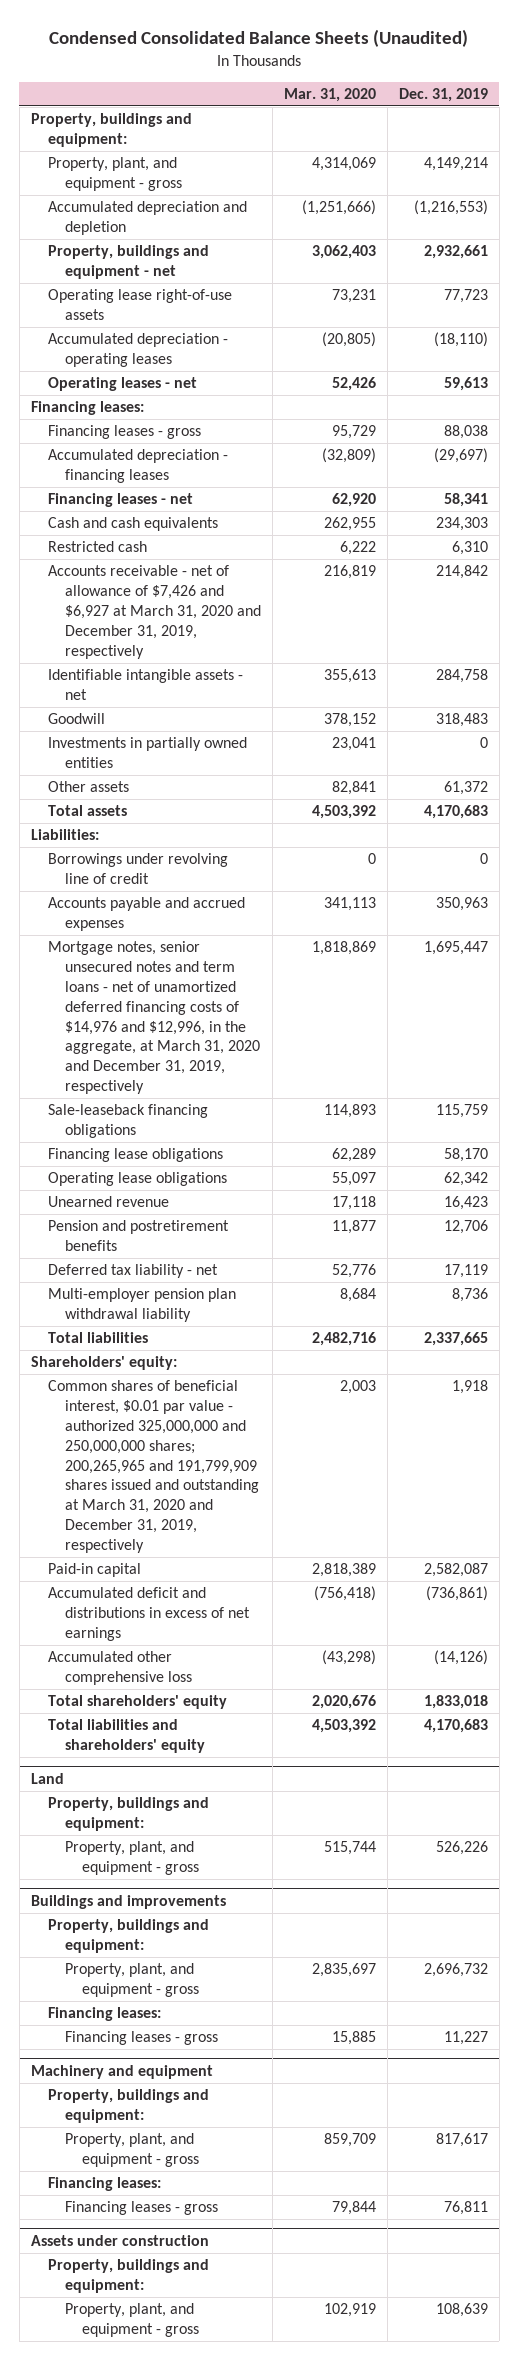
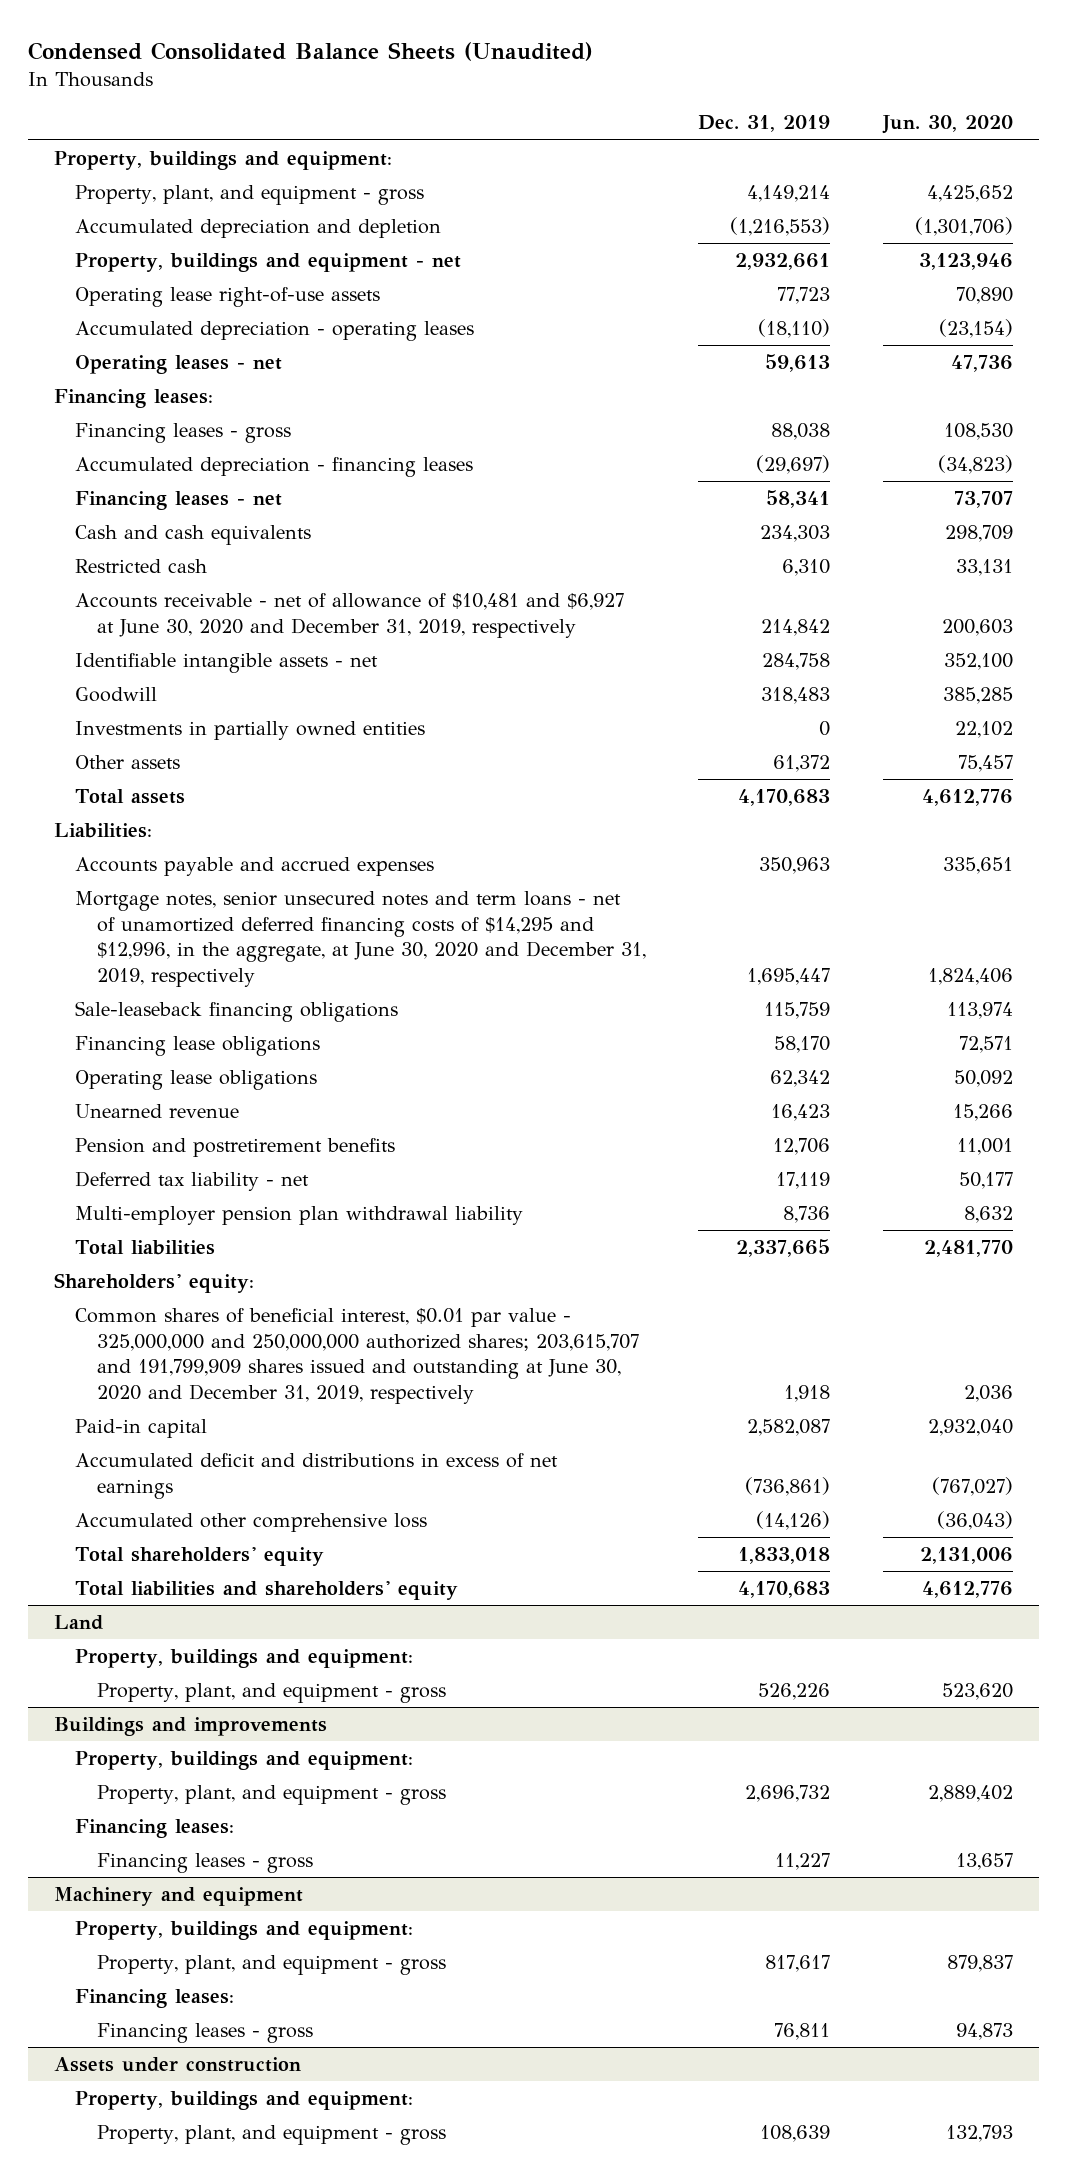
- | Mar. 31, 2020 | Dec. 31, 2019
+ | Dec. 31, 2019 | Jun. 30, 2020
- Accounts receivable - net of allowance of $7,426 and $6,927 at March 31, 2020 and December 31, 2019, respectively | 216,819 | 214,842
+ Accounts receivable - net of allowance of $10,481 and $6,927 at June 30, 2020 and December 31, 2019, respectively | 214,842 | 200,603
- Borrowings under revolving line of credit | 0 | 0
- Mortgage notes, senior unsecured notes and term loans - net of unamortized deferred financing costs of $14,976 and $12,996, in the aggregate, at March 31, 2020 and December 31, 2019, respectively | 1,818,869 | 1,695,447
+ Mortgage notes, senior unsecured notes and term loans - net of unamortized deferred financing costs of $14,295 and $12,996, in the aggregate, at June 30, 2020 and December 31, 2019, respectively | 1,695,447 | 1,824,406
- Common shares of beneficial interest, $0.01 par value - authorized 325,000,000 and 250,000,000 shares; 200,265,965 and 191,799,909 shares issued and outstanding at March 31, 2020 and December 31, 2019, respectively | 2,003 | 1,918
+ Common shares of beneficial interest, $0.01 par value - 325,000,000 and 250,000,000 authorized shares; 203,615,707 and 191,799,909 shares issued and outstanding at June 30, 2020 and December 31, 2019, respectively | 1,918 | 2,036

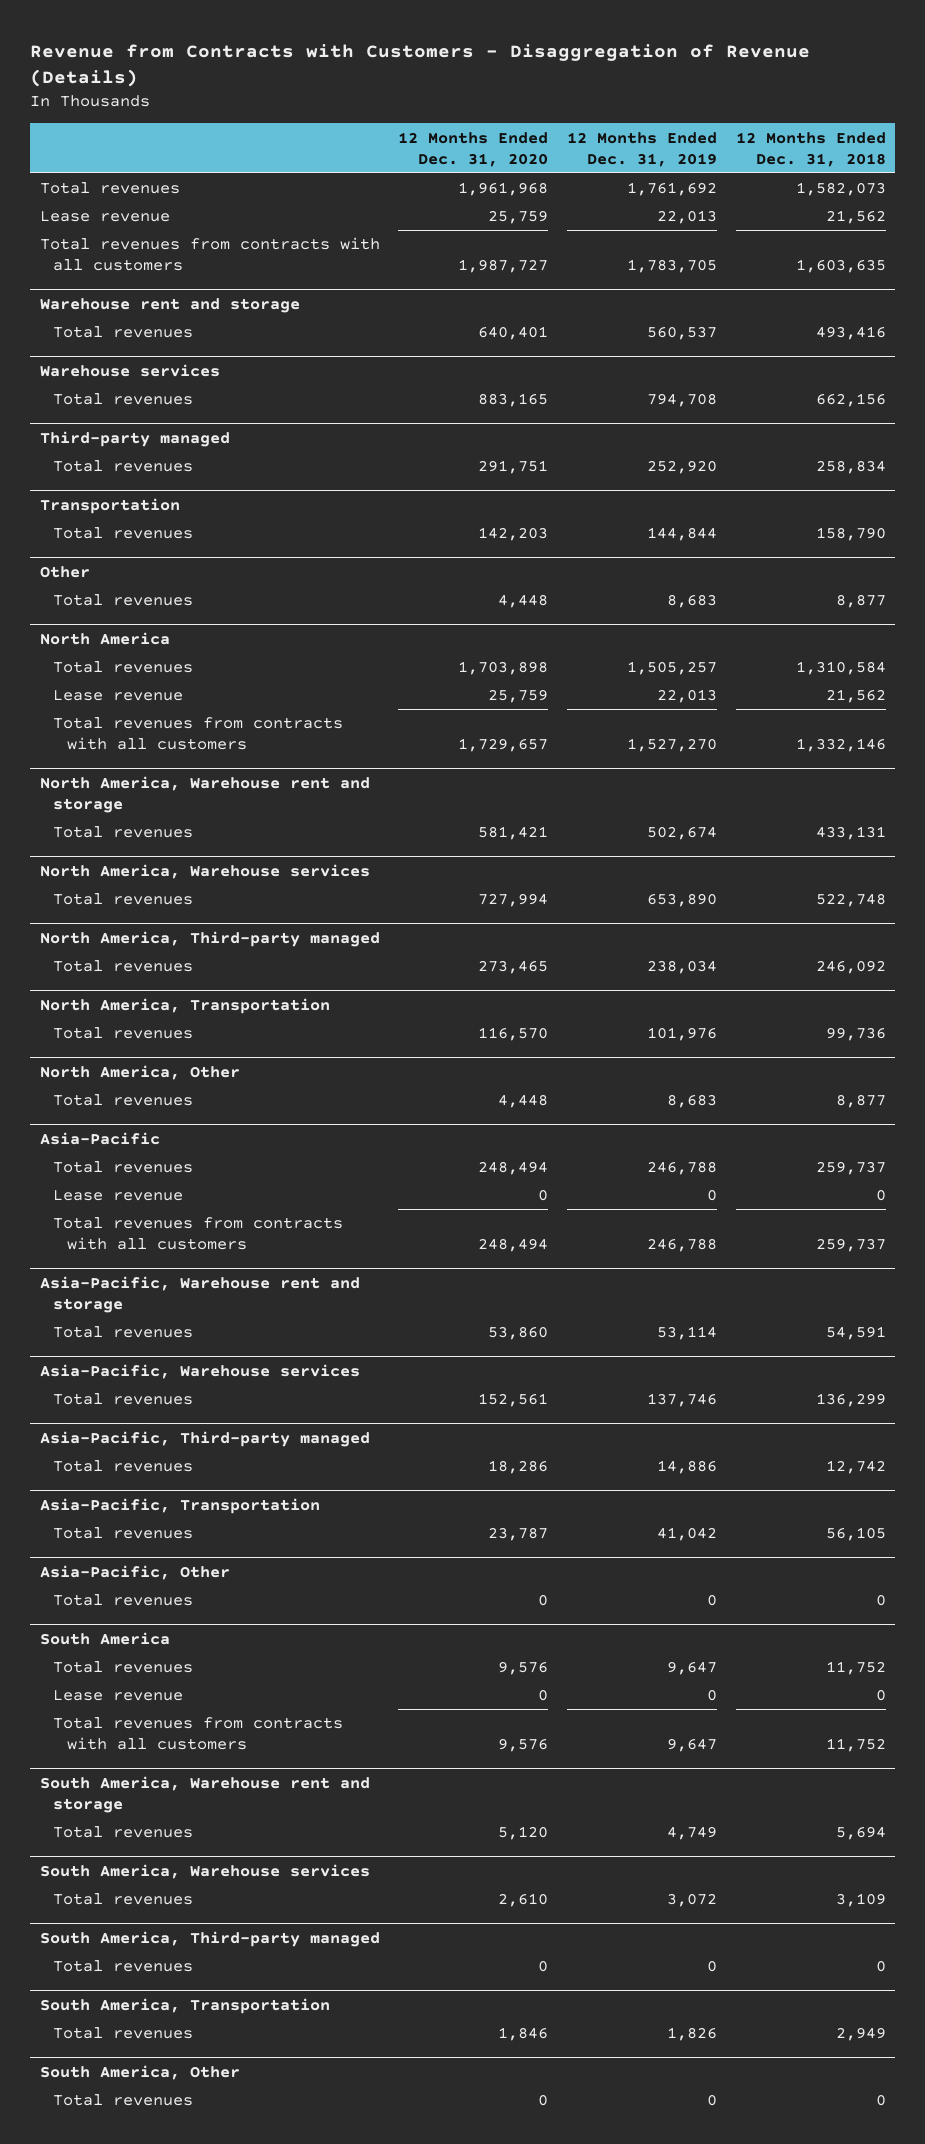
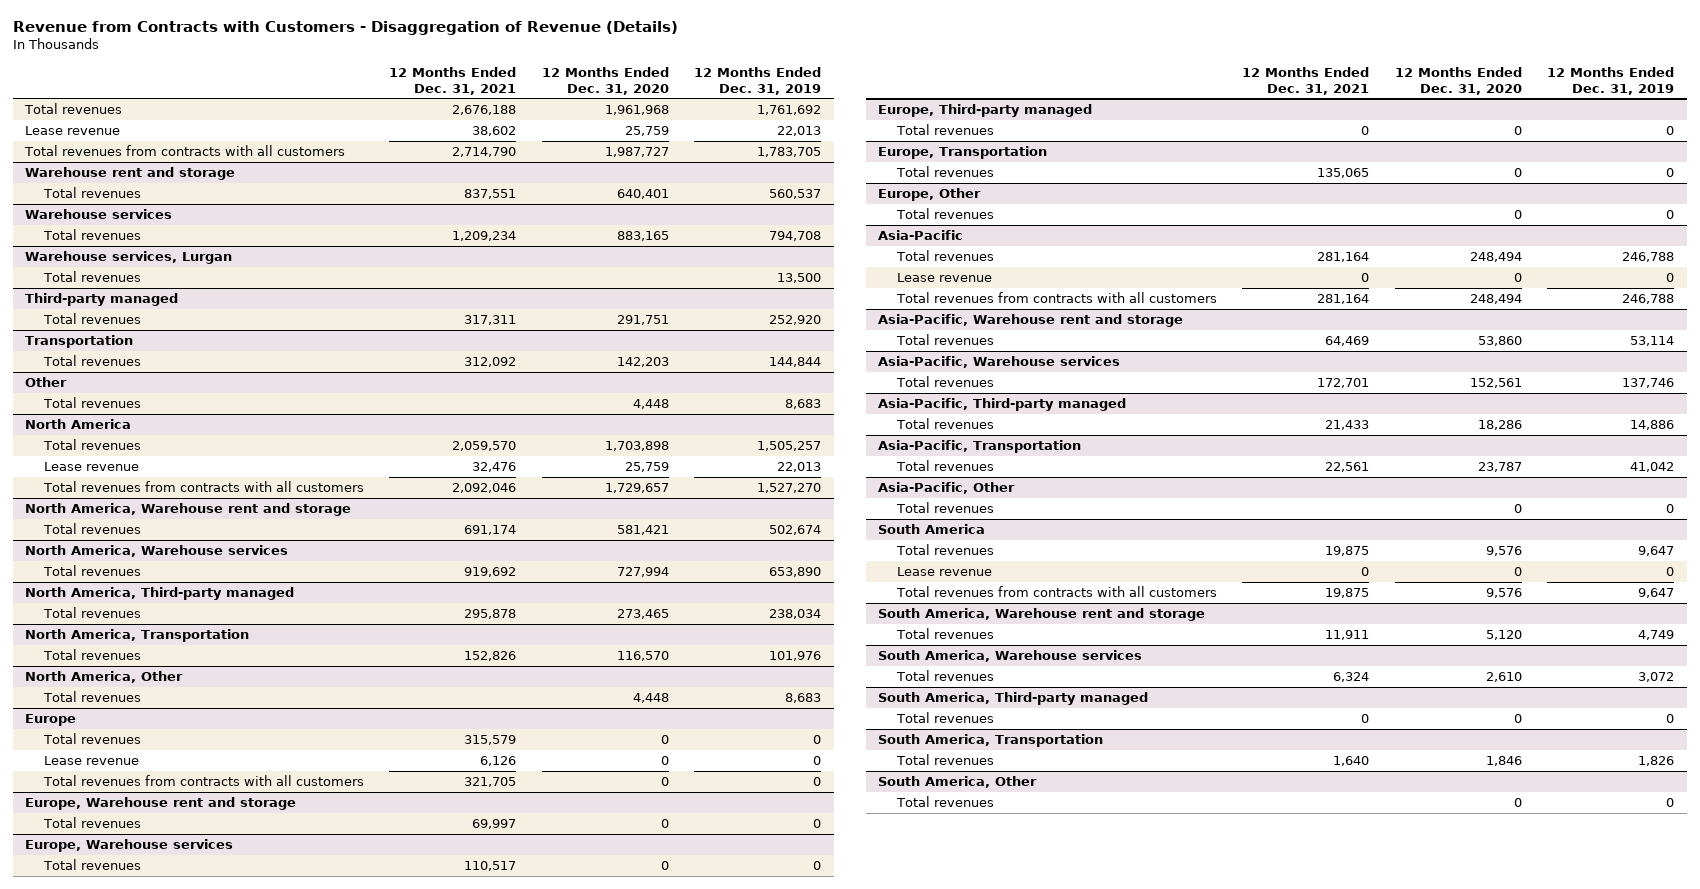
- | 12 Months Ended Dec. 31, 2020 | 12 Months Ended Dec. 31, 2019 | 12 Months Ended Dec. 31, 2018
+ | 12 Months Ended Dec. 31, 2021 | 12 Months Ended Dec. 31, 2020 | 12 Months Ended Dec. 31, 2019
+ Warehouse services, Lurgan
+ Total revenues | | | 13,500
+ Europe
+ Total revenues | 315,579 | 0 | 0
+ Lease revenue | 6,126 | 0 | 0
+ Total revenues from contracts with all customers | 321,705 | 0 | 0
+ Europe, Warehouse rent and storage
+ Total revenues | 69,997 | 0 | 0
+ Europe, Warehouse services
+ Total revenues | 110,517 | 0 | 0
+ Europe, Third-party managed
+ Total revenues | 0 | 0 | 0
+ Europe, Transportation
+ Total revenues | 135,065 | 0 | 0
+ Europe, Other
+ Total revenues | | 0 | 0

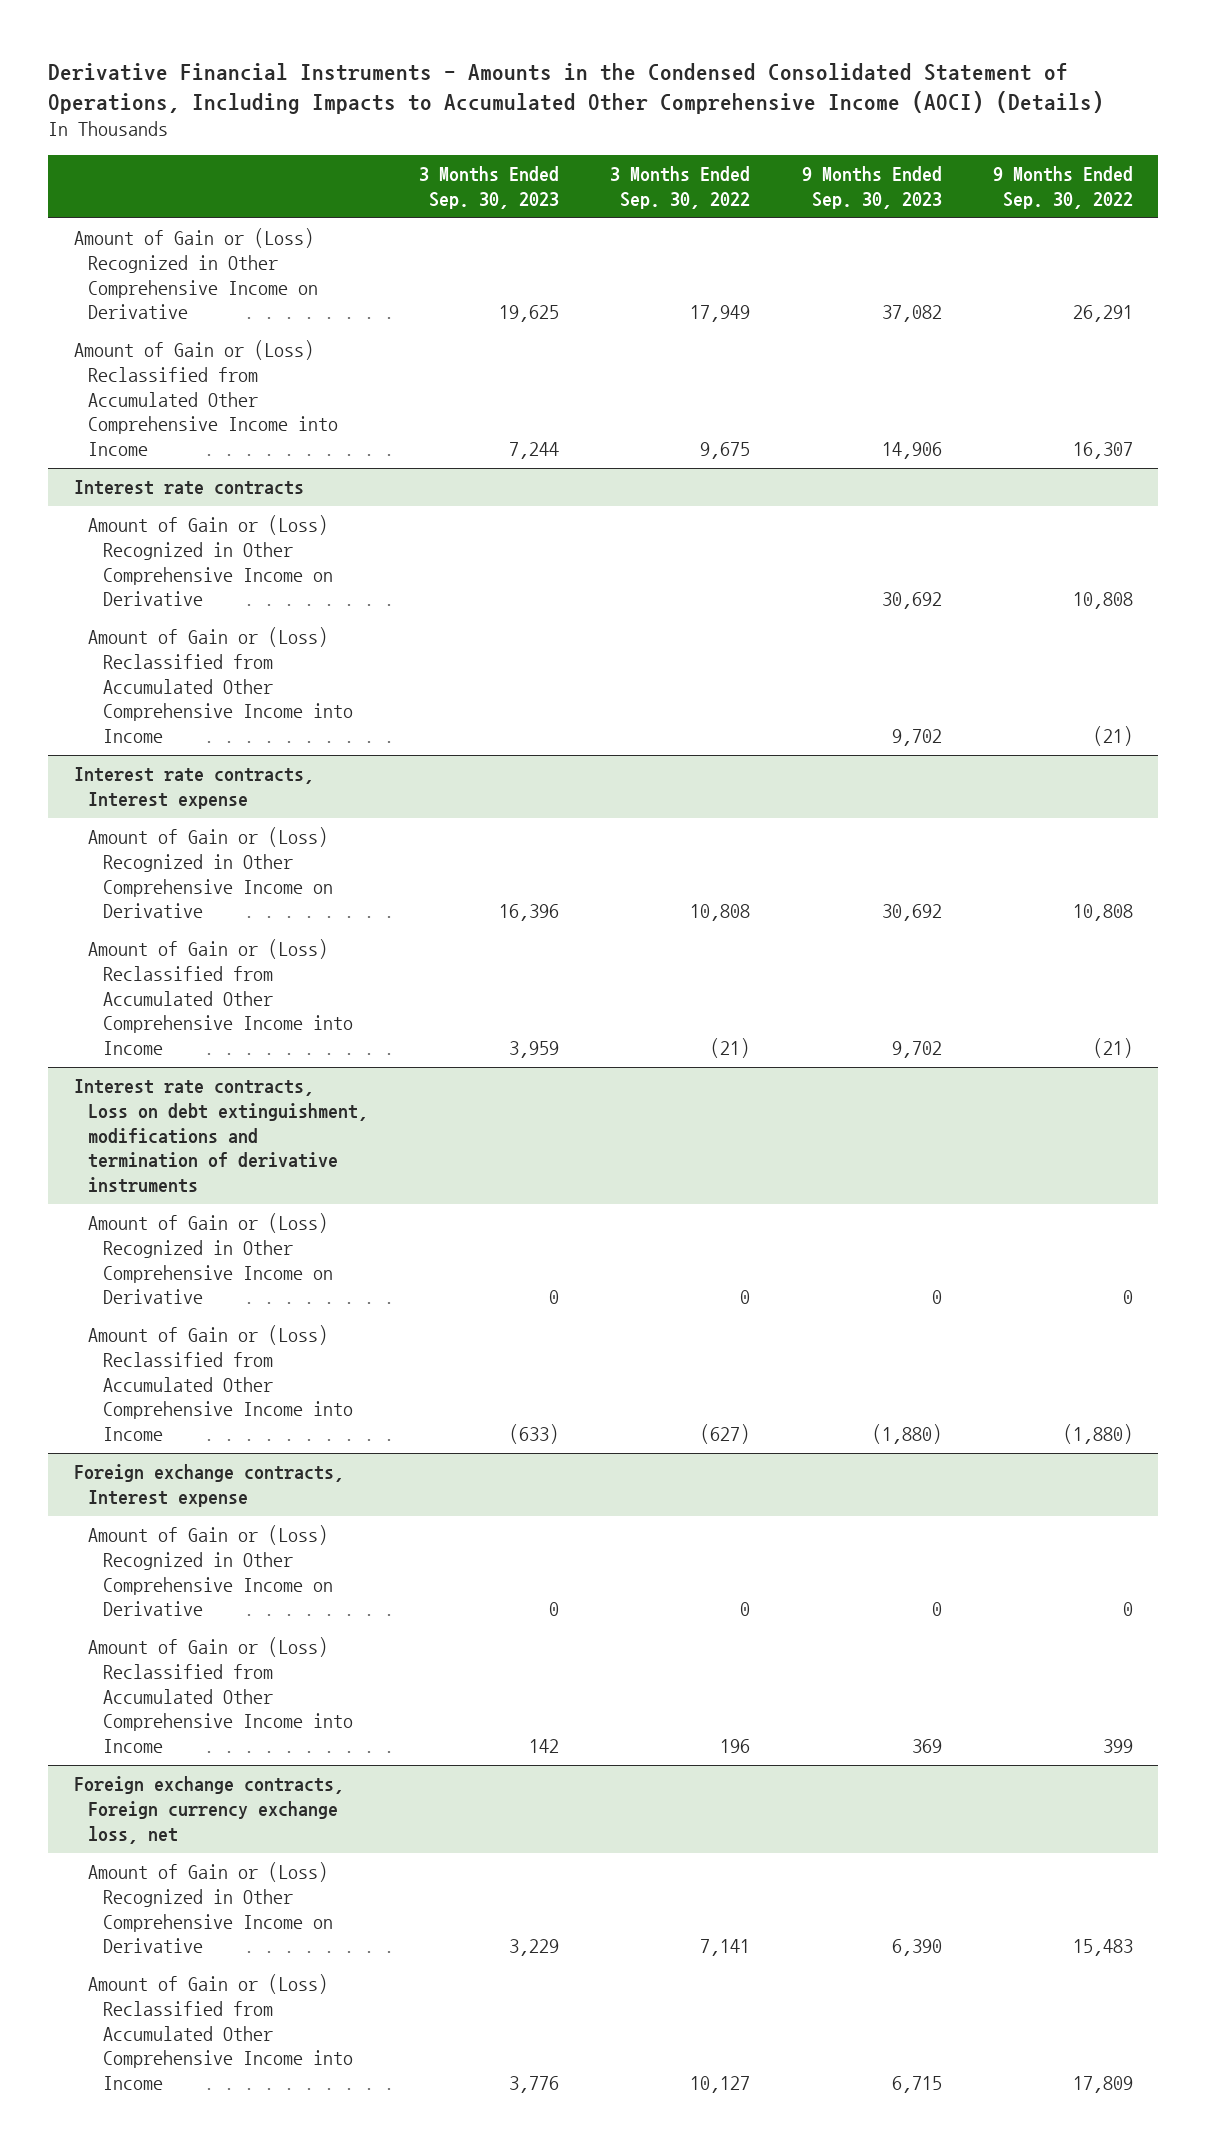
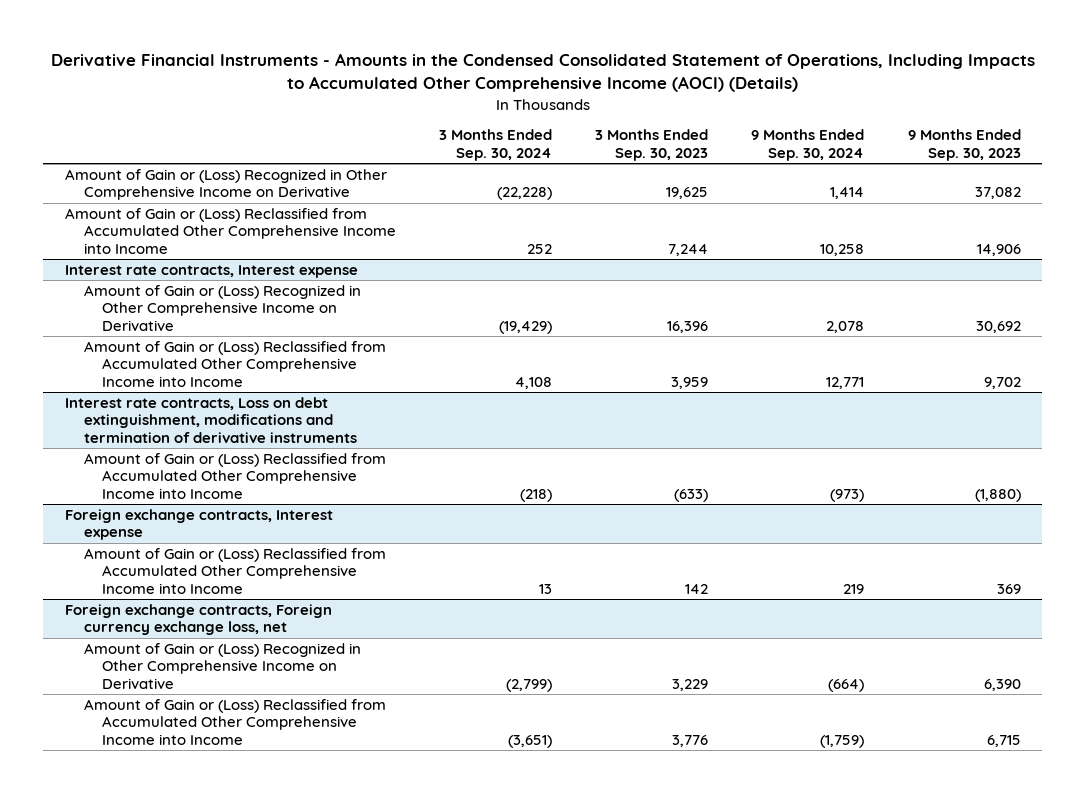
- | 3 Months Ended Sep. 30, 2023 | 3 Months Ended Sep. 30, 2022 | 9 Months Ended Sep. 30, 2023 | 9 Months Ended Sep. 30, 2022
+ | 3 Months Ended Sep. 30, 2024 | 3 Months Ended Sep. 30, 2023 | 9 Months Ended Sep. 30, 2024 | 9 Months Ended Sep. 30, 2023
- Interest rate contracts
- Amount of Gain or (Loss) Recognized in Other Comprehensive Income on Derivative | | | 30,692 | 10,808
- Amount of Gain or (Loss) Reclassified from Accumulated Other Comprehensive Income into Income | | | 9,702 | (21)
@ Interest rate contracts, Loss on debt extinguishment, modifications and termination of derivative instruments
- Amount of Gain or (Loss) Recognized in Other Comprehensive Income on Derivative | 0 | 0 | 0 | 0
@ Foreign exchange contracts, Interest expense
- Amount of Gain or (Loss) Recognized in Other Comprehensive Income on Derivative | 0 | 0 | 0 | 0

